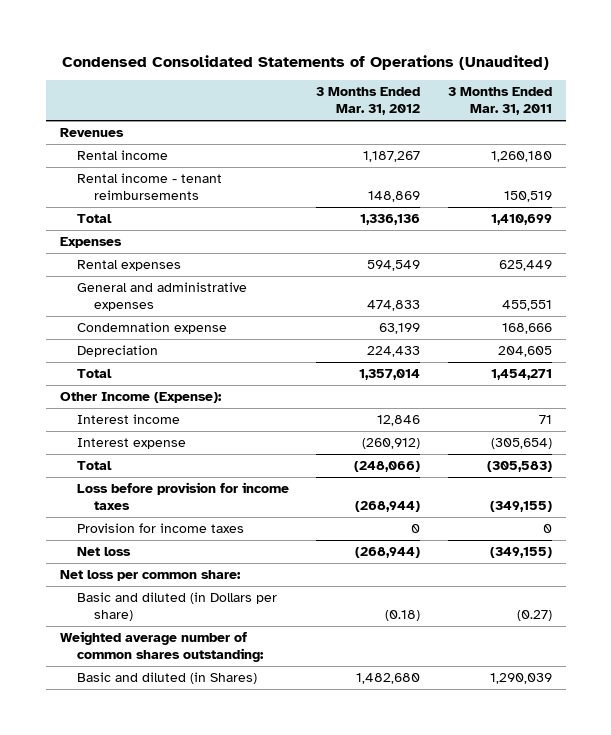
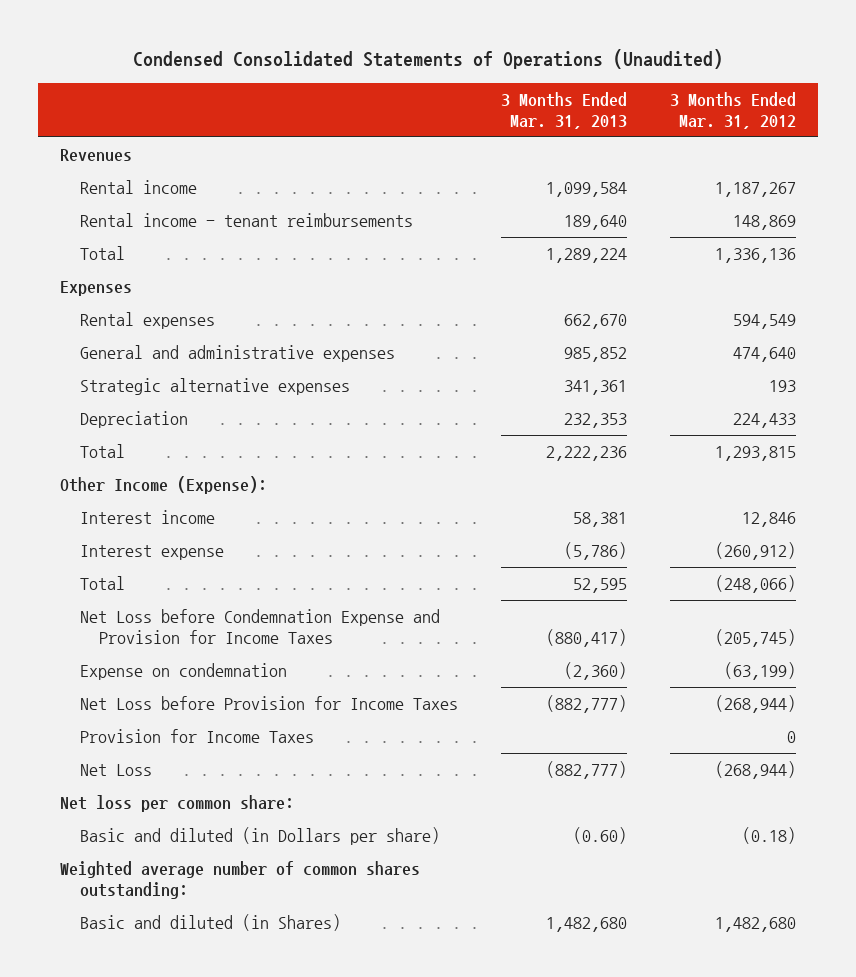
- | 3 Months Ended Mar. 31, 2012 | 3 Months Ended Mar. 31, 2011
+ | 3 Months Ended Mar. 31, 2013 | 3 Months Ended Mar. 31, 2012
- General and administrative expenses | 474,833 | 455,551
- Condemnation expense | 63,199 | 168,666
+ General and administrative expenses | 985,852 | 474,640
+ Strategic alternative expenses | 341,361 | 193
- Total | 1,357,014 | 1,454,271
+ Total | 2,222,236 | 1,293,815
- Loss before provision for income taxes | (268,944) | (349,155)
- Provision for income taxes | 0 | 0
- Net loss | (268,944) | (349,155)
+ Net Loss before Condemnation Expense and Provision for Income Taxes | (880,417) | (205,745)
+ Expense on condemnation | (2,360) | (63,199)
+ Net Loss before Provision for Income Taxes | (882,777) | (268,944)
+ Provision for Income Taxes | | 0
+ Net Loss | (882,777) | (268,944)

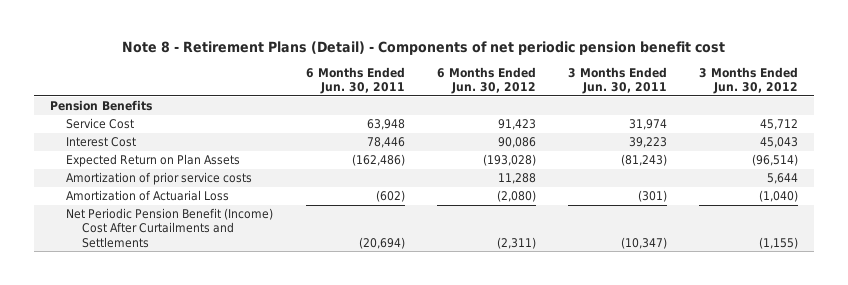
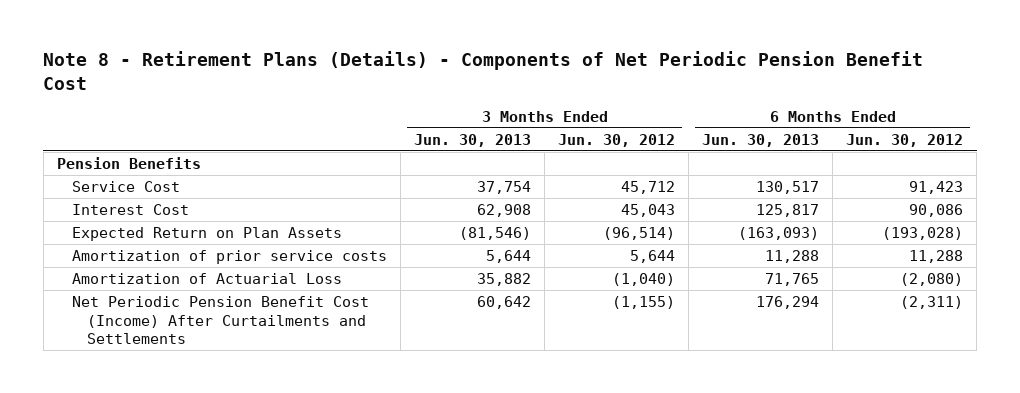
- Note 8 - Retirement Plans (Detail) - Components of net periodic pension benefit cost
+ Note 8 - Retirement Plans (Details) - Components of Net Periodic Pension Benefit Cost
- | 6 Months Ended Jun. 30, 2011 | 6 Months Ended Jun. 30, 2012 | 3 Months Ended Jun. 30, 2011 | 3 Months Ended Jun. 30, 2012
+ | 3 Months Ended Jun. 30, 2013 | 3 Months Ended Jun. 30, 2012 | 6 Months Ended Jun. 30, 2013 | 6 Months Ended Jun. 30, 2012
- Net Periodic Pension Benefit (Income) Cost After Curtailments and Settlements | (20,694) | (2,311) | (10,347) | (1,155)
+ Net Periodic Pension Benefit Cost (Income) After Curtailments and Settlements | 60,642 | (1,155) | 176,294 | (2,311)

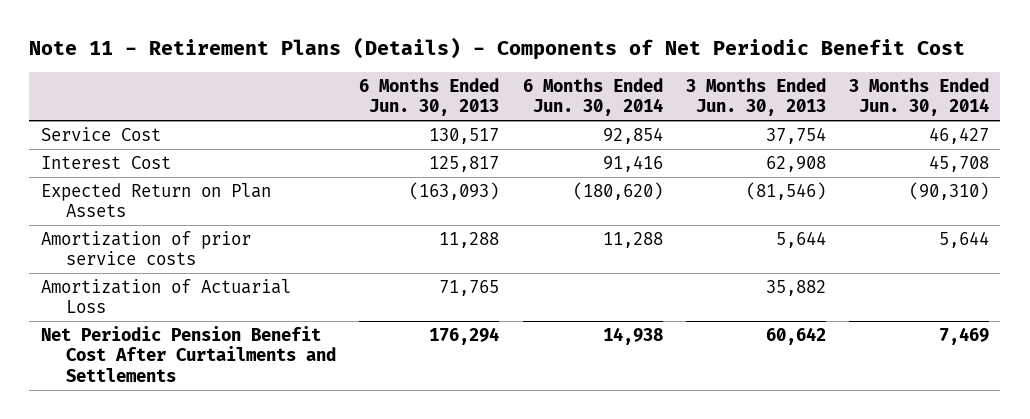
- Note 8 - Retirement Plans (Details) - Components of Net Periodic Pension Benefit Cost
+ Note 11 - Retirement Plans (Details) - Components of Net Periodic Benefit Cost
- | 3 Months Ended Jun. 30, 2013 | 3 Months Ended Jun. 30, 2012 | 6 Months Ended Jun. 30, 2013 | 6 Months Ended Jun. 30, 2012
+ | 6 Months Ended Jun. 30, 2013 | 6 Months Ended Jun. 30, 2014 | 3 Months Ended Jun. 30, 2013 | 3 Months Ended Jun. 30, 2014
- Pension Benefits
- Net Periodic Pension Benefit Cost (Income) After Curtailments and Settlements | 60,642 | (1,155) | 176,294 | (2,311)
+ Net Periodic Pension Benefit Cost After Curtailments and Settlements | 176,294 | 14,938 | 60,642 | 7,469

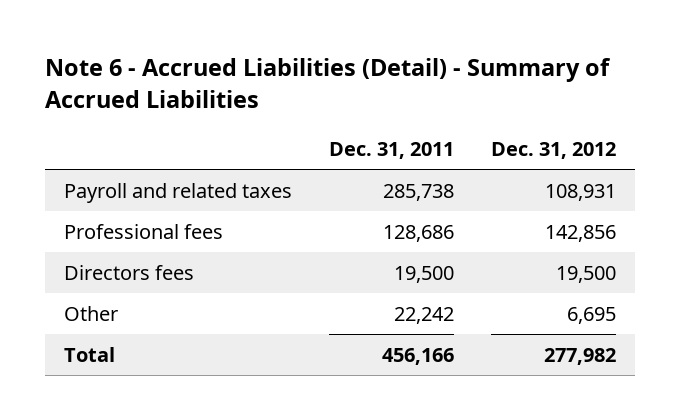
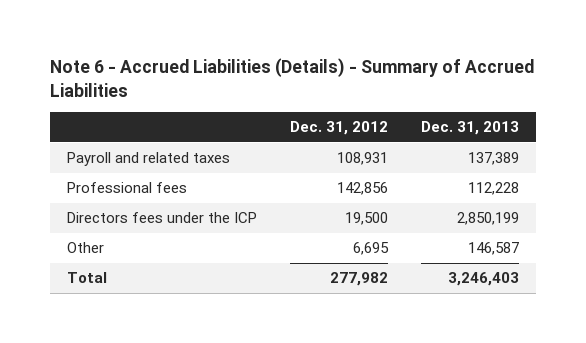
- Note 6 - Accrued Liabilities (Detail) - Summary of Accrued Liabilities
+ Note 6 - Accrued Liabilities (Details) - Summary of Accrued Liabilities
- | Dec. 31, 2011 | Dec. 31, 2012
+ | Dec. 31, 2012 | Dec. 31, 2013
- Directors fees | 19,500 | 19,500
+ Directors fees under the ICP | 19,500 | 2,850,199

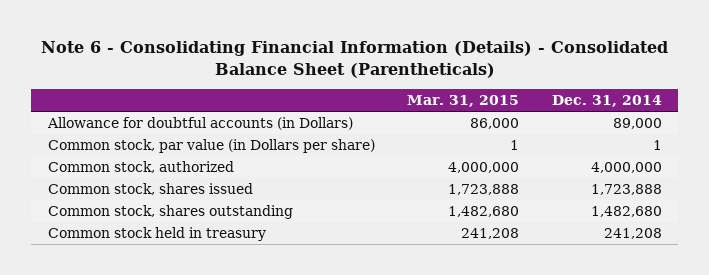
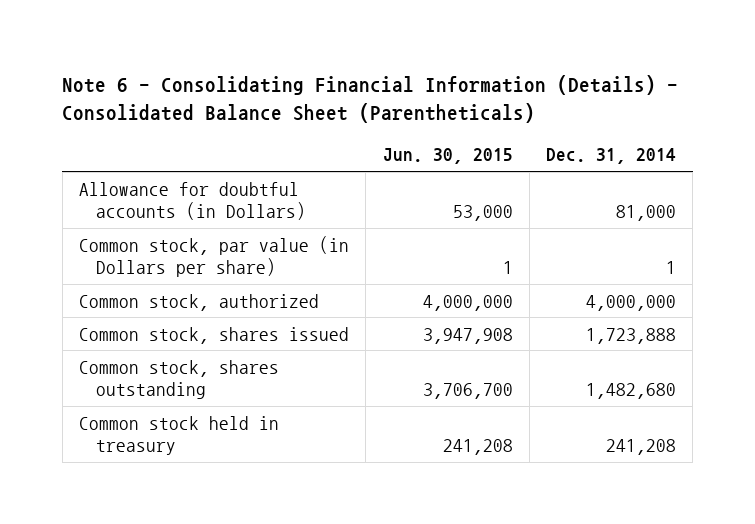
- | Mar. 31, 2015 | Dec. 31, 2014
+ | Jun. 30, 2015 | Dec. 31, 2014
- Allowance for doubtful accounts (in Dollars) | 86,000 | 89,000
+ Allowance for doubtful accounts (in Dollars) | 53,000 | 81,000

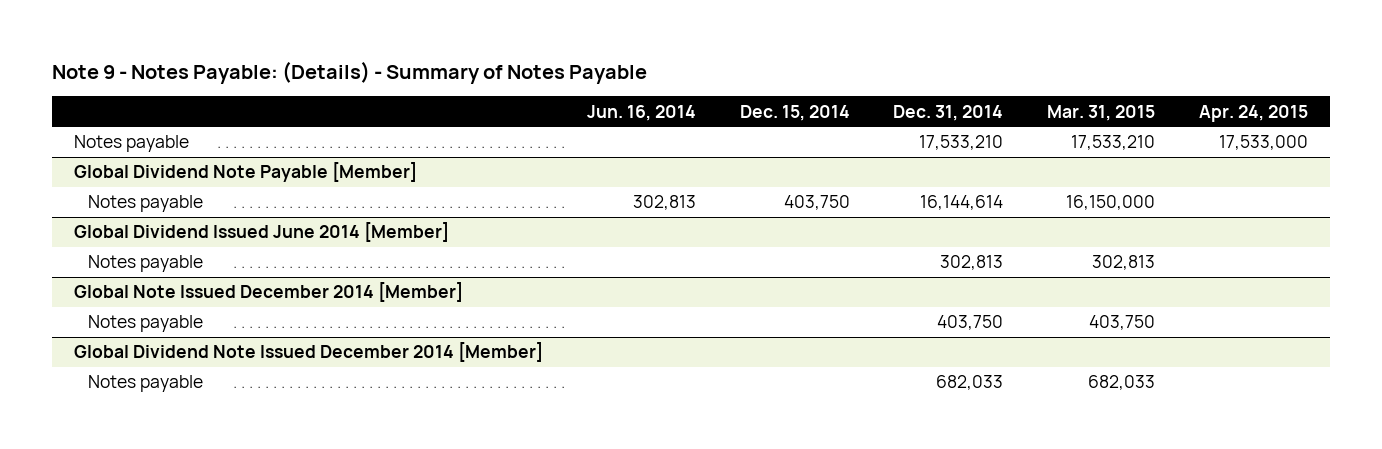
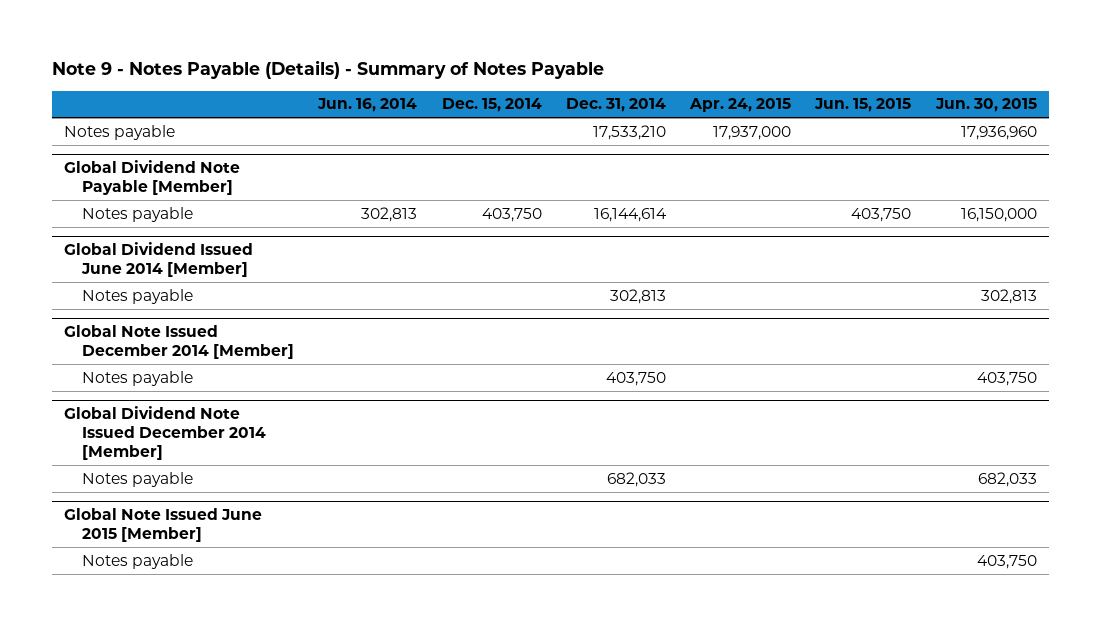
- Note 9 - Notes Payable: (Details) - Summary of Notes Payable
+ Note 9 - Notes Payable (Details) - Summary of Notes Payable
- | Jun. 16, 2014 | Dec. 15, 2014 | Dec. 31, 2014 | Mar. 31, 2015 | Apr. 24, 2015
+ | Jun. 16, 2014 | Dec. 15, 2014 | Dec. 31, 2014 | Apr. 24, 2015 | Jun. 15, 2015 | Jun. 30, 2015
- Notes payable | | | 17,533,210 | 17,533,210 | 17,533,000
+ Notes payable | | | 17,533,210 | 17,937,000 | | 17,936,960
+ Global Note Issued June 2015 [Member]
+ Notes payable | | | | | | 403,750

